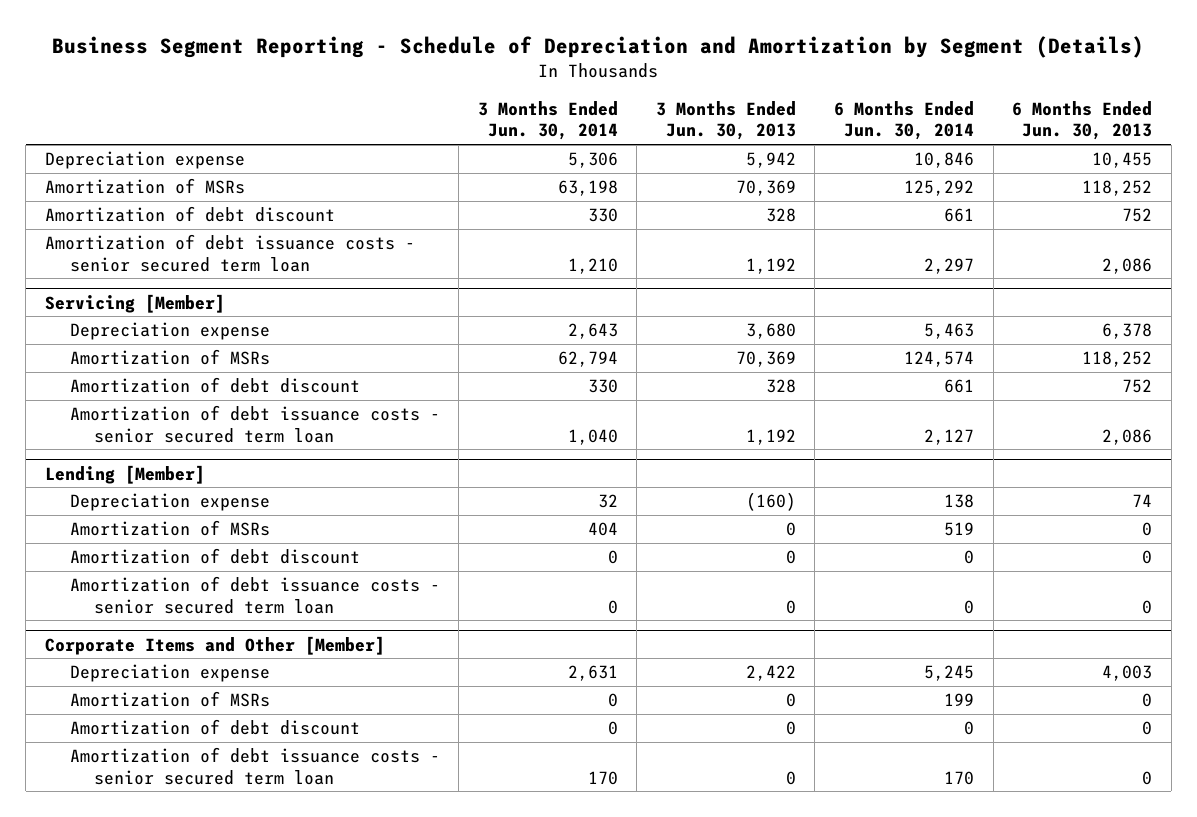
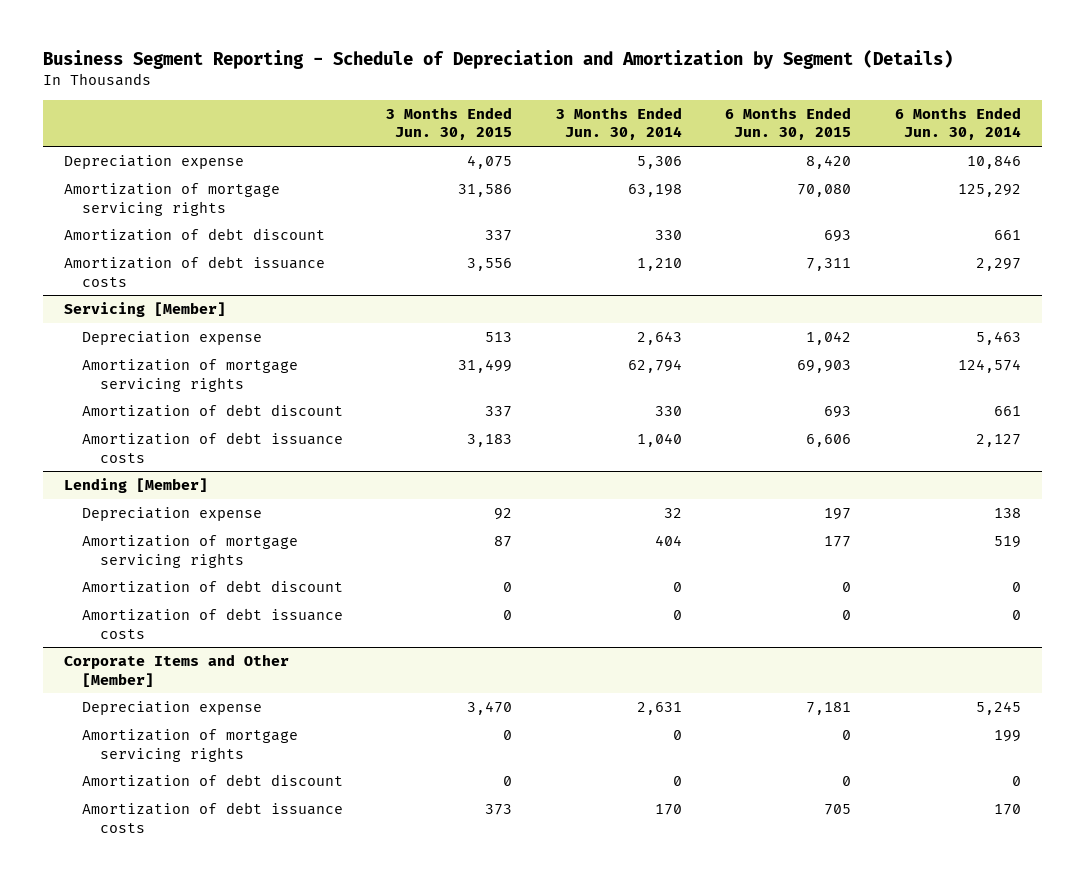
- | 3 Months Ended Jun. 30, 2014 | 3 Months Ended Jun. 30, 2013 | 6 Months Ended Jun. 30, 2014 | 6 Months Ended Jun. 30, 2013
+ | 3 Months Ended Jun. 30, 2015 | 3 Months Ended Jun. 30, 2014 | 6 Months Ended Jun. 30, 2015 | 6 Months Ended Jun. 30, 2014
- Amortization of MSRs | 63,198 | 70,369 | 125,292 | 118,252
+ Amortization of mortgage servicing rights | 31,586 | 63,198 | 70,080 | 125,292
- Amortization of debt issuance costs - senior secured term loan | 1,210 | 1,192 | 2,297 | 2,086
+ Amortization of debt issuance costs | 3,556 | 1,210 | 7,311 | 2,297
@ Servicing [Member]
- Amortization of MSRs | 62,794 | 70,369 | 124,574 | 118,252
+ Amortization of mortgage servicing rights | 31,499 | 62,794 | 69,903 | 124,574
- Amortization of debt issuance costs - senior secured term loan | 1,040 | 1,192 | 2,127 | 2,086
+ Amortization of debt issuance costs | 3,183 | 1,040 | 6,606 | 2,127
@ Lending [Member]
- Amortization of MSRs | 404 | 0 | 519 | 0
+ Amortization of mortgage servicing rights | 87 | 404 | 177 | 519
- Amortization of debt issuance costs - senior secured term loan | 0 | 0 | 0 | 0
+ Amortization of debt issuance costs | 0 | 0 | 0 | 0
@ Corporate Items and Other [Member]
- Amortization of MSRs | 0 | 0 | 199 | 0
+ Amortization of mortgage servicing rights | 0 | 0 | 0 | 199
- Amortization of debt issuance costs - senior secured term loan | 170 | 0 | 170 | 0
+ Amortization of debt issuance costs | 373 | 170 | 705 | 170

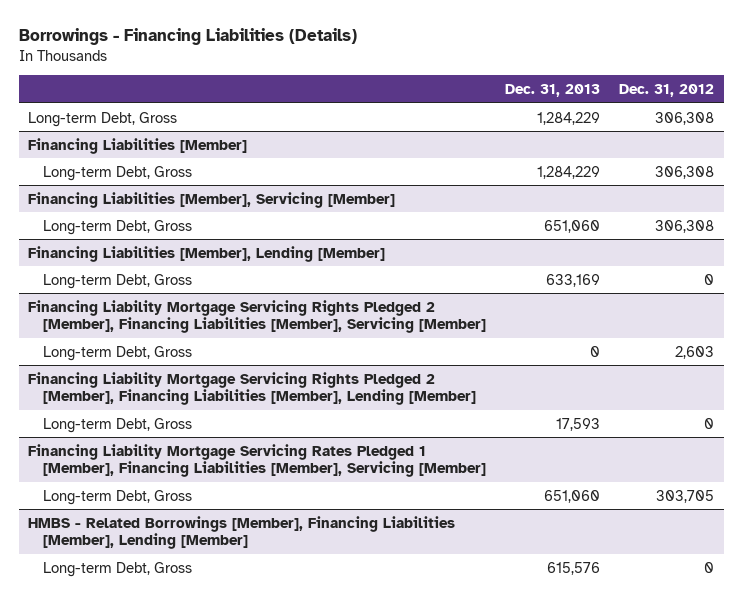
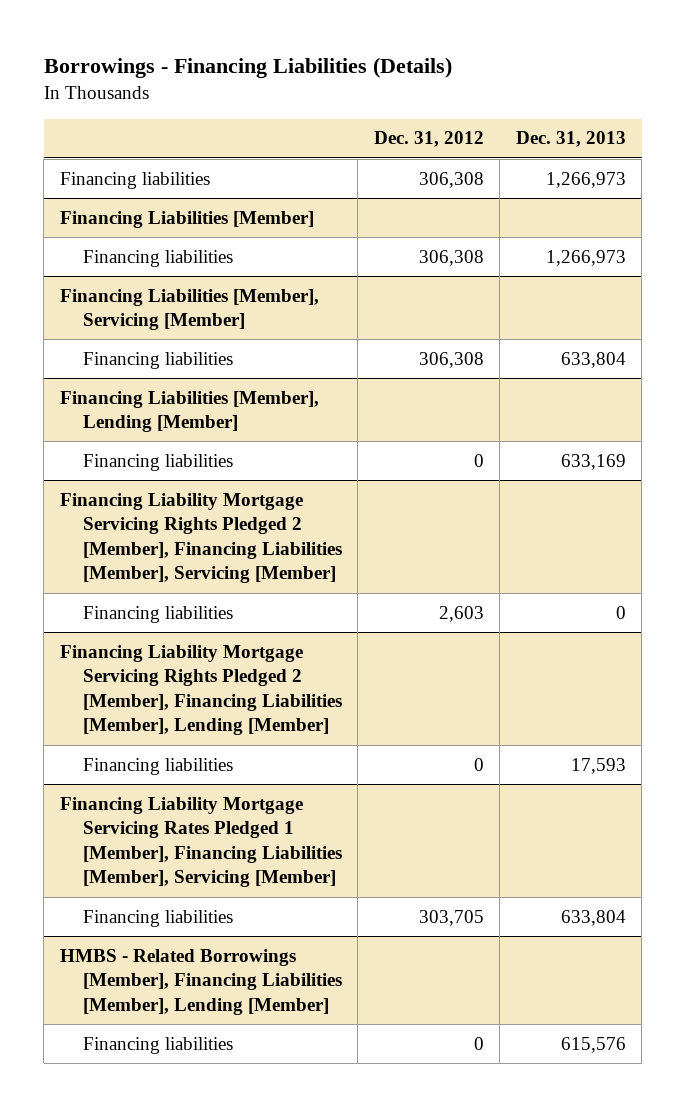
- | Dec. 31, 2013 | Dec. 31, 2012
+ | Dec. 31, 2012 | Dec. 31, 2013
- Long-term Debt, Gross | 1,284,229 | 306,308
+ Financing liabilities | 306,308 | 1,266,973
@ Financing Liabilities [Member]
- Long-term Debt, Gross | 1,284,229 | 306,308
+ Financing liabilities | 306,308 | 1,266,973
@ Financing Liabilities [Member], Servicing [Member]
- Long-term Debt, Gross | 651,060 | 306,308
+ Financing liabilities | 306,308 | 633,804
@ Financing Liabilities [Member], Lending [Member]
- Long-term Debt, Gross | 633,169 | 0
+ Financing liabilities | 0 | 633,169
@ Financing Liability Mortgage Servicing Rights Pledged 2 [Member], Financing Liabilities [Member], Servicing [Member]
- Long-term Debt, Gross | 0 | 2,603
+ Financing liabilities | 2,603 | 0
@ Financing Liability Mortgage Servicing Rights Pledged 2 [Member], Financing Liabilities [Member], Lending [Member]
- Long-term Debt, Gross | 17,593 | 0
+ Financing liabilities | 0 | 17,593
@ Financing Liability Mortgage Servicing Rates Pledged 1 [Member], Financing Liabilities [Member], Servicing [Member]
- Long-term Debt, Gross | 651,060 | 303,705
+ Financing liabilities | 303,705 | 633,804
@ HMBS - Related Borrowings [Member], Financing Liabilities [Member], Lending [Member]
- Long-term Debt, Gross | 615,576 | 0
+ Financing liabilities | 0 | 615,576

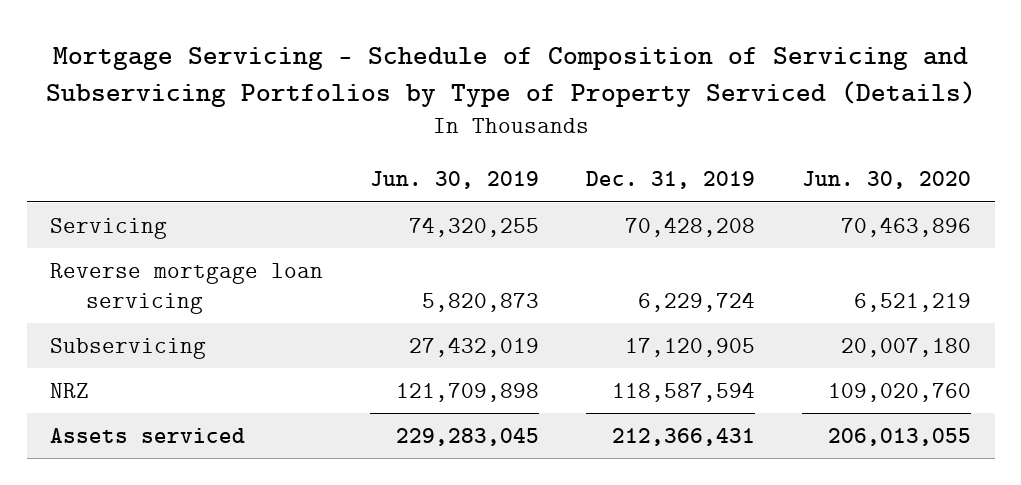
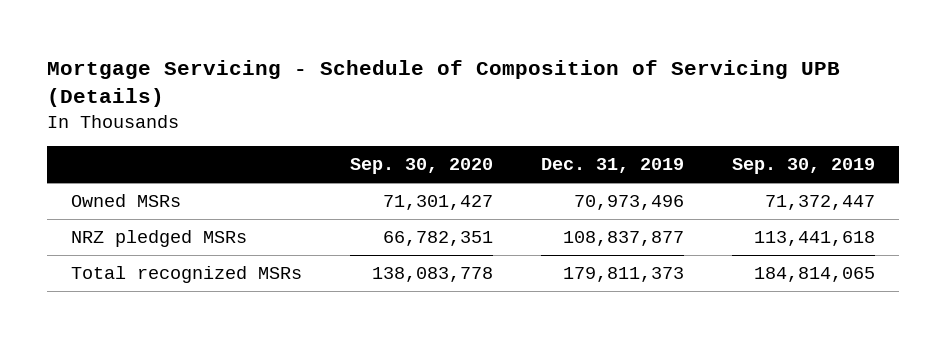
- Mortgage Servicing - Schedule of Composition of Servicing and Subservicing Portfolios by Type of Property Serviced (Details)
+ Mortgage Servicing - Schedule of Composition of Servicing UPB (Details)
- | Jun. 30, 2019 | Dec. 31, 2019 | Jun. 30, 2020
+ | Sep. 30, 2020 | Dec. 31, 2019 | Sep. 30, 2019
- Servicing | 74,320,255 | 70,428,208 | 70,463,896
- Reverse mortgage loan servicing | 5,820,873 | 6,229,724 | 6,521,219
- Subservicing | 27,432,019 | 17,120,905 | 20,007,180
- NRZ | 121,709,898 | 118,587,594 | 109,020,760
- Assets serviced | 229,283,045 | 212,366,431 | 206,013,055
+ Owned MSRs | 71,301,427 | 70,973,496 | 71,372,447
+ NRZ pledged MSRs | 66,782,351 | 108,837,877 | 113,441,618
+ Total recognized MSRs | 138,083,778 | 179,811,373 | 184,814,065

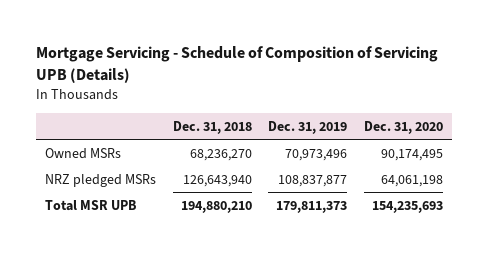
- | Sep. 30, 2020 | Dec. 31, 2019 | Sep. 30, 2019
+ | Dec. 31, 2018 | Dec. 31, 2019 | Dec. 31, 2020
- Total recognized MSRs | 138,083,778 | 179,811,373 | 184,814,065
+ Total MSR UPB | 194,880,210 | 179,811,373 | 154,235,693

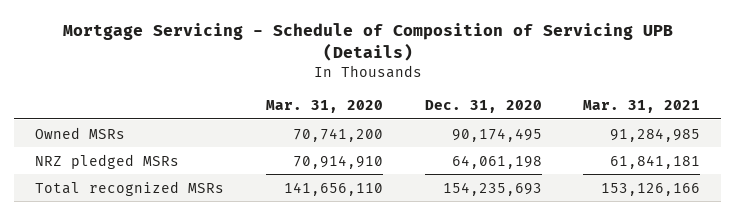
- | Dec. 31, 2018 | Dec. 31, 2019 | Dec. 31, 2020
+ | Mar. 31, 2020 | Dec. 31, 2020 | Mar. 31, 2021
- Total MSR UPB | 194,880,210 | 179,811,373 | 154,235,693
+ Total recognized MSRs | 141,656,110 | 154,235,693 | 153,126,166

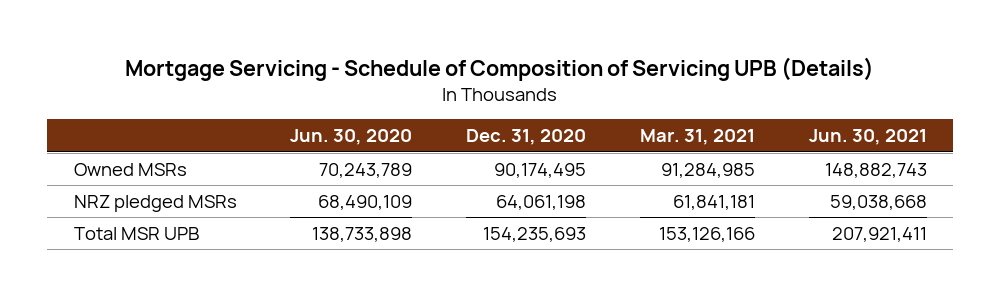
- | Mar. 31, 2020 | Dec. 31, 2020 | Mar. 31, 2021
+ | Jun. 30, 2020 | Dec. 31, 2020 | Mar. 31, 2021 | Jun. 30, 2021
- Total recognized MSRs | 141,656,110 | 154,235,693 | 153,126,166
+ Total MSR UPB | 138,733,898 | 154,235,693 | 153,126,166 | 207,921,411

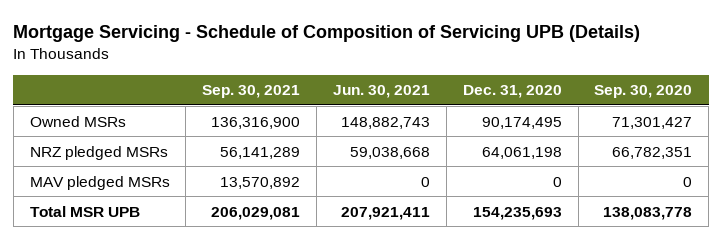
- | Jun. 30, 2020 | Dec. 31, 2020 | Mar. 31, 2021 | Jun. 30, 2021
+ | Sep. 30, 2021 | Jun. 30, 2021 | Dec. 31, 2020 | Sep. 30, 2020
+ MAV pledged MSRs | 13,570,892 | 0 | 0 | 0

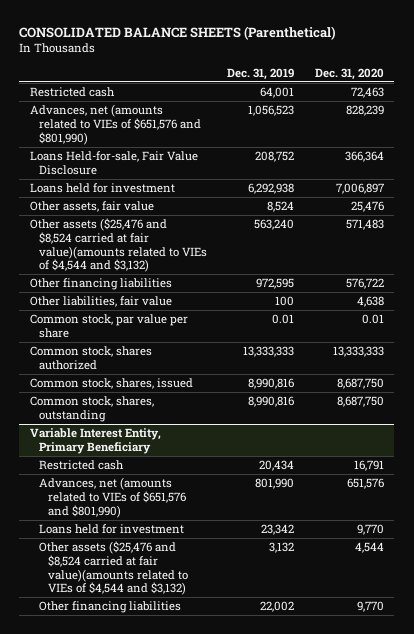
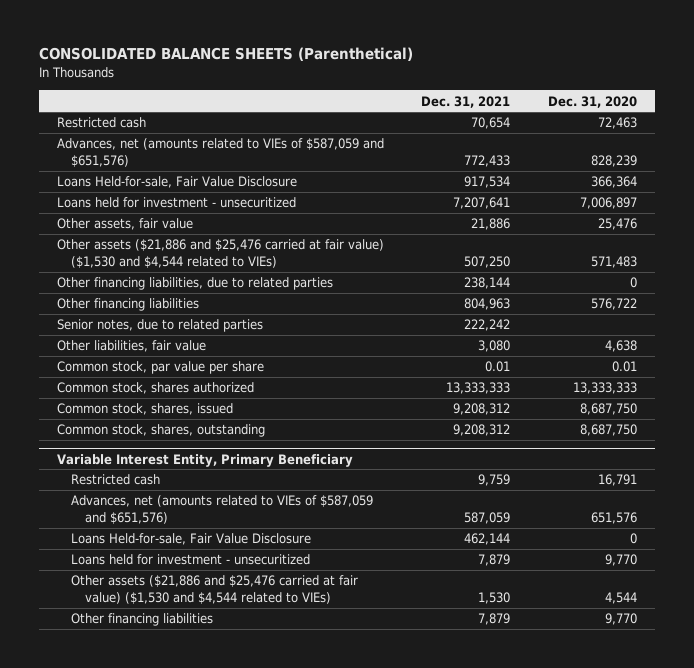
- | Dec. 31, 2019 | Dec. 31, 2020
+ | Dec. 31, 2021 | Dec. 31, 2020
- Advances, net (amounts related to VIEs of $651,576 and $801,990) | 1,056,523 | 828,239
+ Advances, net (amounts related to VIEs of $587,059 and $651,576) | 772,433 | 828,239
- Loans held for investment | 6,292,938 | 7,006,897
+ Loans held for investment - unsecuritized | 7,207,641 | 7,006,897
- Other assets ($25,476 and $8,524 carried at fair value)(amounts related to VIEs of $4,544 and $3,132) | 563,240 | 571,483
+ Other assets ($21,886 and $25,476 carried at fair value) ($1,530 and $4,544 related to VIEs) | 507,250 | 571,483
+ Other financing liabilities, due to related parties | 238,144 | 0
+ Senior notes, due to related parties | 222,242 |
@ Variable Interest Entity, Primary Beneficiary
- Advances, net (amounts related to VIEs of $651,576 and $801,990) | 801,990 | 651,576
- Loans held for investment | 23,342 | 9,770
- Other assets ($25,476 and $8,524 carried at fair value)(amounts related to VIEs of $4,544 and $3,132) | 3,132 | 4,544
+ Advances, net (amounts related to VIEs of $587,059 and $651,576) | 587,059 | 651,576
+ Loans Held-for-sale, Fair Value Disclosure | 462,144 | 0
+ Loans held for investment - unsecuritized | 7,879 | 9,770
+ Other assets ($21,886 and $25,476 carried at fair value) ($1,530 and $4,544 related to VIEs) | 1,530 | 4,544

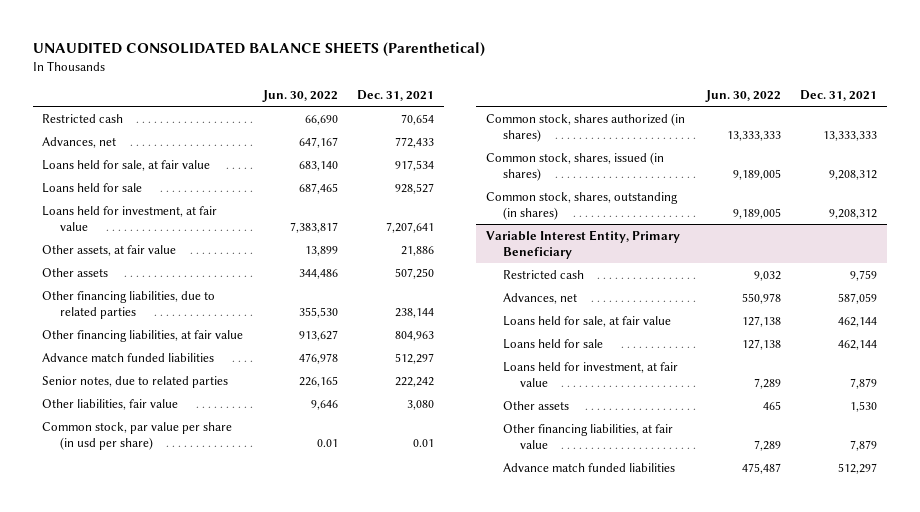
- CONSOLIDATED BALANCE SHEETS (Parenthetical)
+ UNAUDITED CONSOLIDATED BALANCE SHEETS (Parenthetical)
- | Dec. 31, 2021 | Dec. 31, 2020
+ | Jun. 30, 2022 | Dec. 31, 2021
- Advances, net (amounts related to VIEs of $587,059 and $651,576) | 772,433 | 828,239
- Loans Held-for-sale, Fair Value Disclosure | 917,534 | 366,364
- Loans held for investment - unsecuritized | 7,207,641 | 7,006,897
- Other assets, fair value | 21,886 | 25,476
- Other assets ($21,886 and $25,476 carried at fair value) ($1,530 and $4,544 related to VIEs) | 507,250 | 571,483
+ Advances, net | 647,167 | 772,433
+ Loans held for sale, at fair value | 683,140 | 917,534
+ Loans held for sale | 687,465 | 928,527
+ Loans held for investment, at fair value | 7,383,817 | 7,207,641
+ Other assets, at fair value | 13,899 | 21,886
+ Other assets | 344,486 | 507,250
- Other financing liabilities | 804,963 | 576,722
+ Other financing liabilities, at fair value | 913,627 | 804,963
+ Advance match funded liabilities | 476,978 | 512,297
- Common stock, par value per share | 0.01 | 0.01
- Common stock, shares authorized | 13,333,333 | 13,333,333
- Common stock, shares, issued | 9,208,312 | 8,687,750
- Common stock, shares, outstanding | 9,208,312 | 8,687,750
+ Common stock, par value per share (in usd per share) | 0.01 | 0.01
+ Common stock, shares authorized (in shares) | 13,333,333 | 13,333,333
+ Common stock, shares, issued (in shares) | 9,189,005 | 9,208,312
+ Common stock, shares, outstanding (in shares) | 9,189,005 | 9,208,312
@ Variable Interest Entity, Primary Beneficiary
- Advances, net (amounts related to VIEs of $587,059 and $651,576) | 587,059 | 651,576
- Loans Held-for-sale, Fair Value Disclosure | 462,144 | 0
- Loans held for investment - unsecuritized | 7,879 | 9,770
- Other assets ($21,886 and $25,476 carried at fair value) ($1,530 and $4,544 related to VIEs) | 1,530 | 4,544
- Other financing liabilities | 7,879 | 9,770
+ Advances, net | 550,978 | 587,059
+ Loans held for sale, at fair value | 127,138 | 462,144
+ Loans held for sale | 127,138 | 462,144
+ Loans held for investment, at fair value | 7,289 | 7,879
+ Other assets | 465 | 1,530
+ Other financing liabilities, at fair value | 7,289 | 7,879
+ Advance match funded liabilities | 475,487 | 512,297

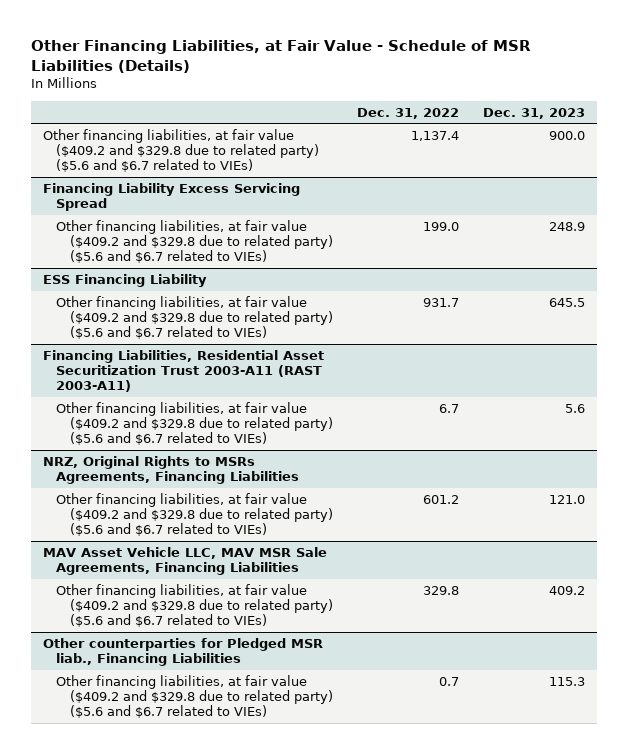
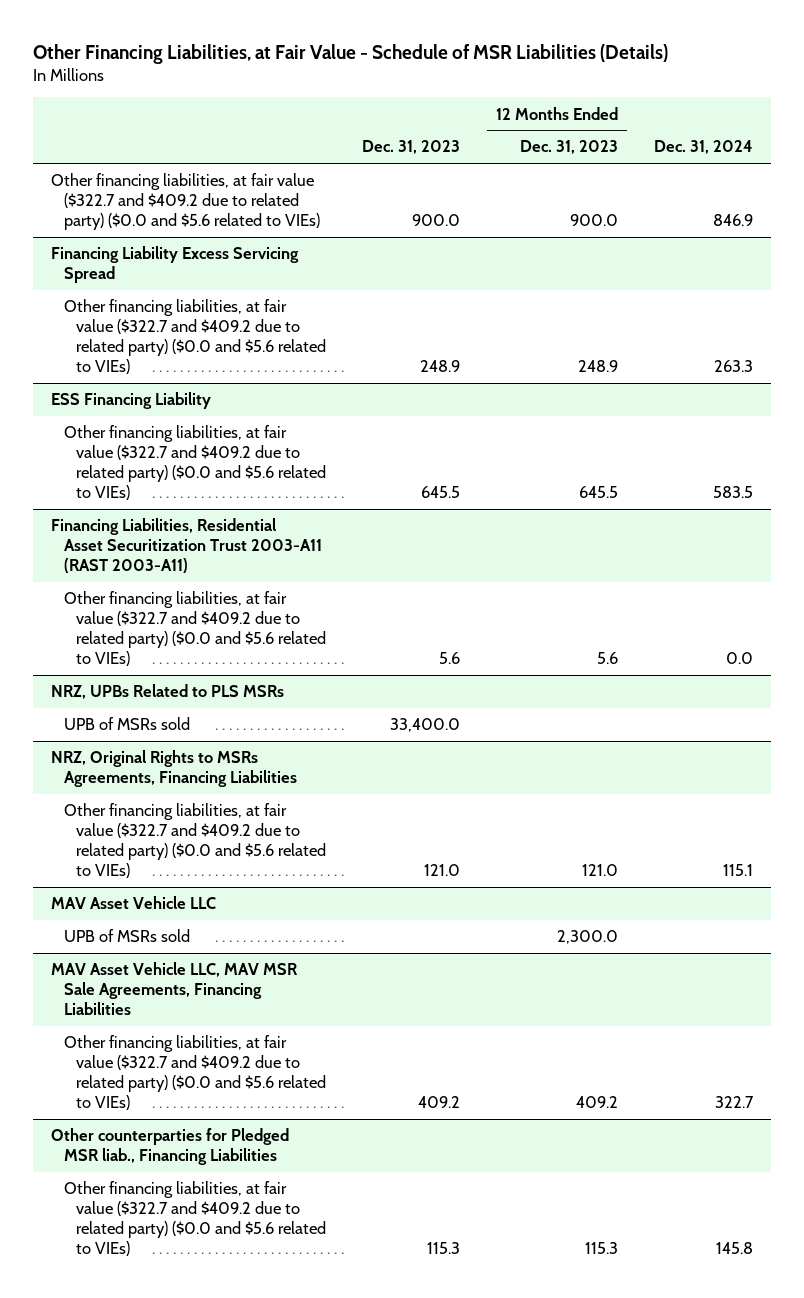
- | Dec. 31, 2022 | Dec. 31, 2023
+ | Dec. 31, 2023 | 12 Months Ended Dec. 31, 2023 | Dec. 31, 2024
- Other financing liabilities, at fair value ($409.2 and $329.8 due to related party) ($5.6 and $6.7 related to VIEs) | 1,137.4 | 900.0
+ Other financing liabilities, at fair value ($322.7 and $409.2 due to related party) ($0.0 and $5.6 related to VIEs) | 900.0 | 900.0 | 846.9
@ Financing Liability Excess Servicing Spread
- Other financing liabilities, at fair value ($409.2 and $329.8 due to related party) ($5.6 and $6.7 related to VIEs) | 199.0 | 248.9
+ Other financing liabilities, at fair value ($322.7 and $409.2 due to related party) ($0.0 and $5.6 related to VIEs) | 248.9 | 248.9 | 263.3
@ ESS Financing Liability
- Other financing liabilities, at fair value ($409.2 and $329.8 due to related party) ($5.6 and $6.7 related to VIEs) | 931.7 | 645.5
+ Other financing liabilities, at fair value ($322.7 and $409.2 due to related party) ($0.0 and $5.6 related to VIEs) | 645.5 | 645.5 | 583.5
@ Financing Liabilities, Residential Asset Securitization Trust 2003-A11 (RAST 2003-A11)
- Other financing liabilities, at fair value ($409.2 and $329.8 due to related party) ($5.6 and $6.7 related to VIEs) | 6.7 | 5.6
+ Other financing liabilities, at fair value ($322.7 and $409.2 due to related party) ($0.0 and $5.6 related to VIEs) | 5.6 | 5.6 | 0.0
+ NRZ, UPBs Related to PLS MSRs
+ UPB of MSRs sold | 33,400.0 | |
@ NRZ, Original Rights to MSRs Agreements, Financing Liabilities
- Other financing liabilities, at fair value ($409.2 and $329.8 due to related party) ($5.6 and $6.7 related to VIEs) | 601.2 | 121.0
+ Other financing liabilities, at fair value ($322.7 and $409.2 due to related party) ($0.0 and $5.6 related to VIEs) | 121.0 | 121.0 | 115.1
+ MAV Asset Vehicle LLC
+ UPB of MSRs sold | | 2,300.0 |
@ MAV Asset Vehicle LLC, MAV MSR Sale Agreements, Financing Liabilities
- Other financing liabilities, at fair value ($409.2 and $329.8 due to related party) ($5.6 and $6.7 related to VIEs) | 329.8 | 409.2
+ Other financing liabilities, at fair value ($322.7 and $409.2 due to related party) ($0.0 and $5.6 related to VIEs) | 409.2 | 409.2 | 322.7
@ Other counterparties for Pledged MSR liab., Financing Liabilities
- Other financing liabilities, at fair value ($409.2 and $329.8 due to related party) ($5.6 and $6.7 related to VIEs) | 0.7 | 115.3
+ Other financing liabilities, at fair value ($322.7 and $409.2 due to related party) ($0.0 and $5.6 related to VIEs) | 115.3 | 115.3 | 145.8

